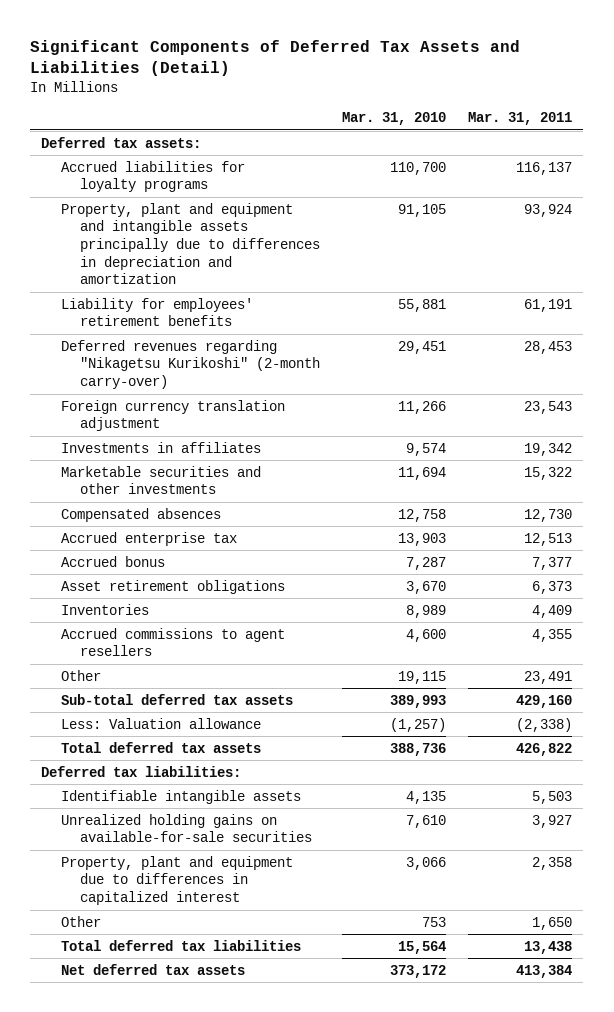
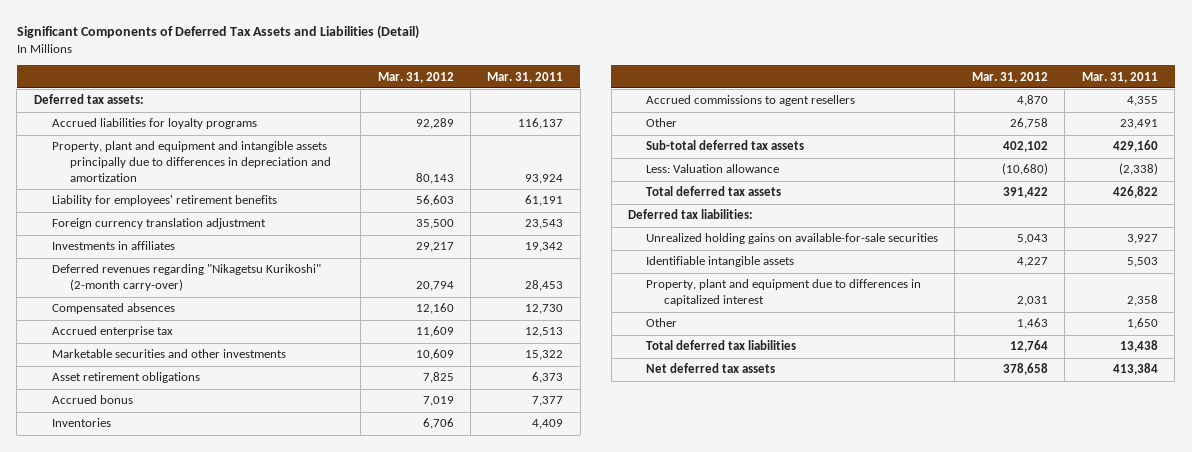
- | Mar. 31, 2010 | Mar. 31, 2011
+ | Mar. 31, 2012 | Mar. 31, 2011
moved down: Deferred revenues regarding "Nikagetsu Kurikoshi" (2-month carry-over) | 20,794 | 28,453
moved down: Marketable securities and other investments | 10,609 | 15,322
moved down: Accrued bonus | 7,019 | 7,377
moved down: Identifiable intangible assets | 4,227 | 5,503

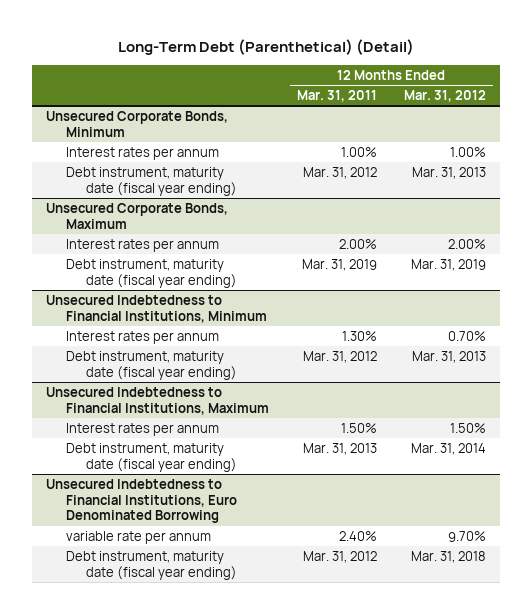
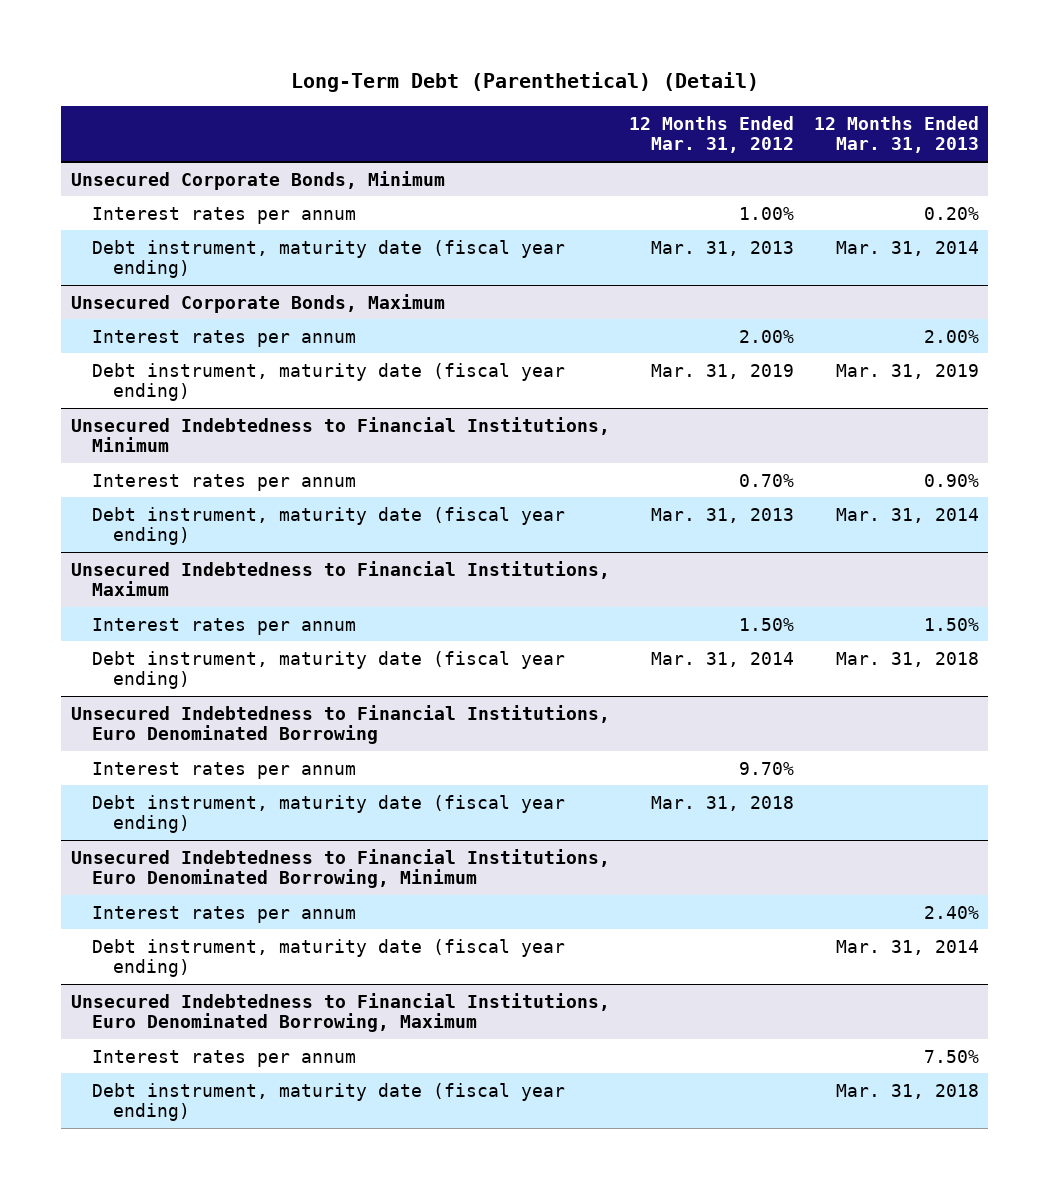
- | 12 Months Ended Mar. 31, 2011 | 12 Months Ended Mar. 31, 2012
+ | 12 Months Ended Mar. 31, 2012 | 12 Months Ended Mar. 31, 2013
@ Unsecured Indebtedness to Financial Institutions, Euro Denominated Borrowing
- variable rate per annum | 2.40% | 9.70%
+ Interest rates per annum | 9.70% |
+ Unsecured Indebtedness to Financial Institutions, Euro Denominated Borrowing, Minimum
+ Interest rates per annum | | 2.40%
+ Debt instrument, maturity date (fiscal year ending) | | Mar. 31, 2014
+ Unsecured Indebtedness to Financial Institutions, Euro Denominated Borrowing, Maximum
+ Interest rates per annum | | 7.50%
+ Debt instrument, maturity date (fiscal year ending) | | Mar. 31, 2018

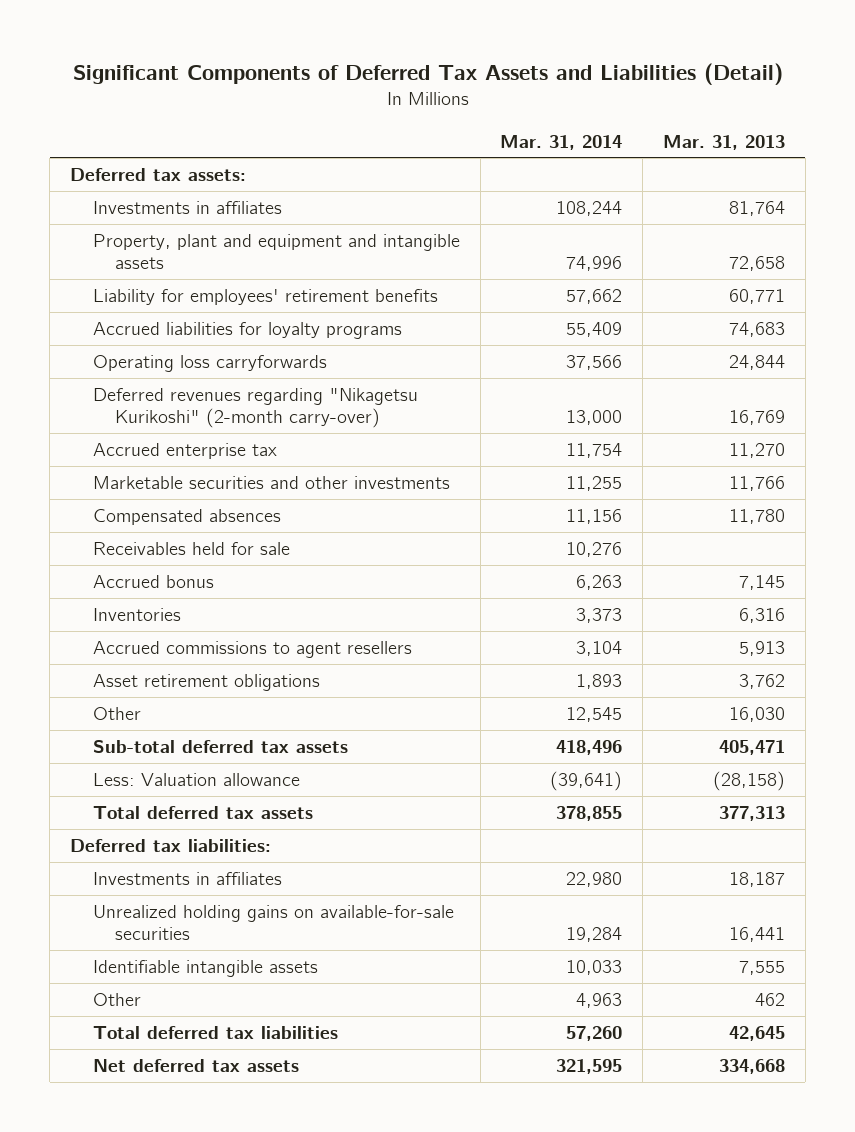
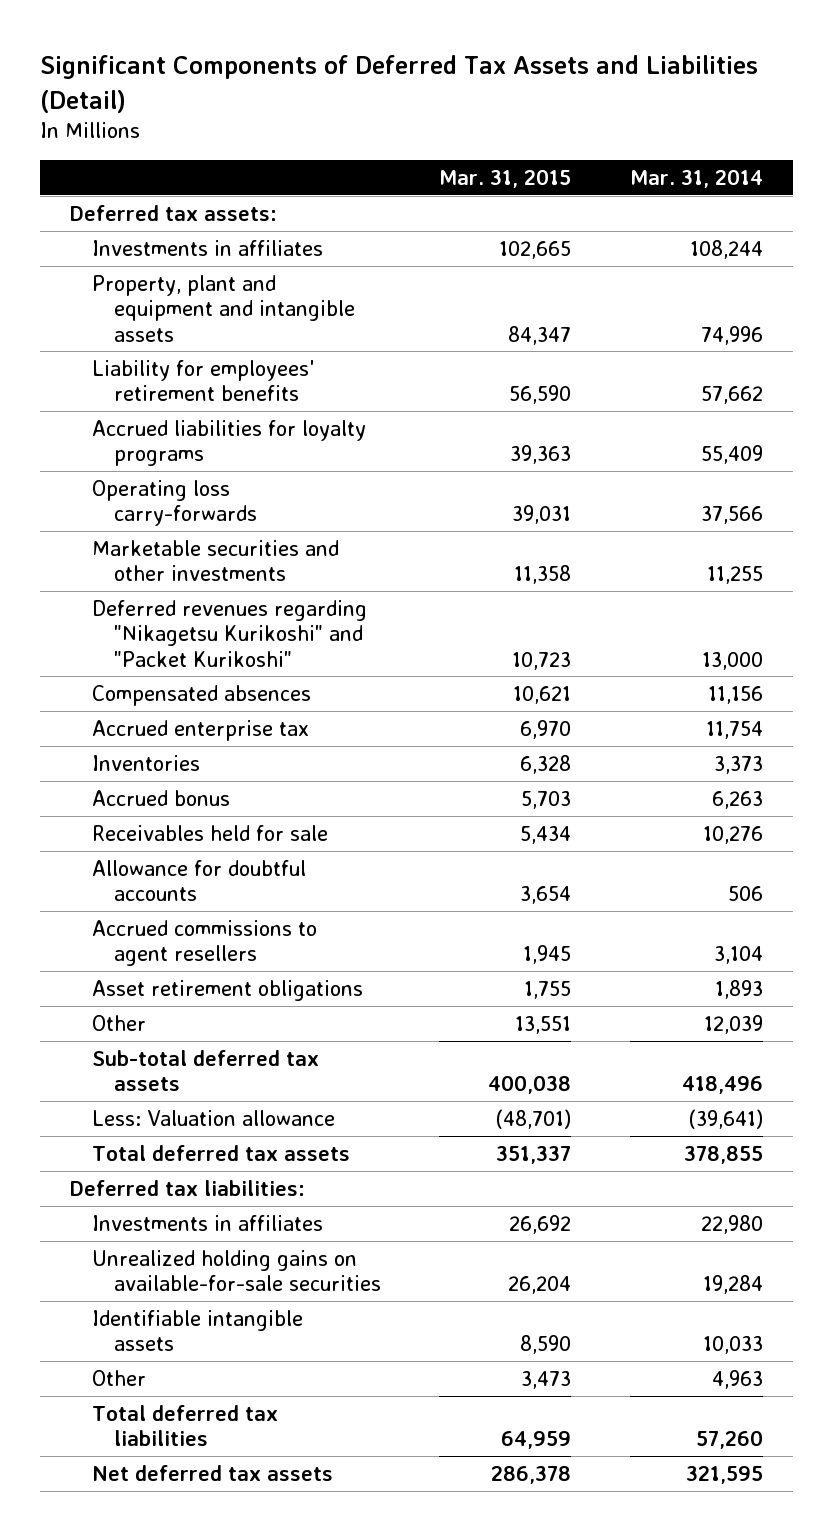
- | Mar. 31, 2014 | Mar. 31, 2013
+ | Mar. 31, 2015 | Mar. 31, 2014
- Operating loss carryforwards | 37,566 | 24,844
- Deferred revenues regarding "Nikagetsu Kurikoshi" (2-month carry-over) | 13,000 | 16,769
+ Operating loss carry-forwards | 39,031 | 37,566
+ Deferred revenues regarding "Nikagetsu Kurikoshi" and "Packet Kurikoshi" | 10,723 | 13,000
moved down: Accrued enterprise tax | 6,970 | 11,754
moved down: Accrued bonus | 5,703 | 6,263
moved down: Receivables held for sale | 5,434 | 10,276
+ Allowance for doubtful accounts | 3,654 | 506
- Other | 12,545 | 16,030
+ Other | 13,551 | 12,039

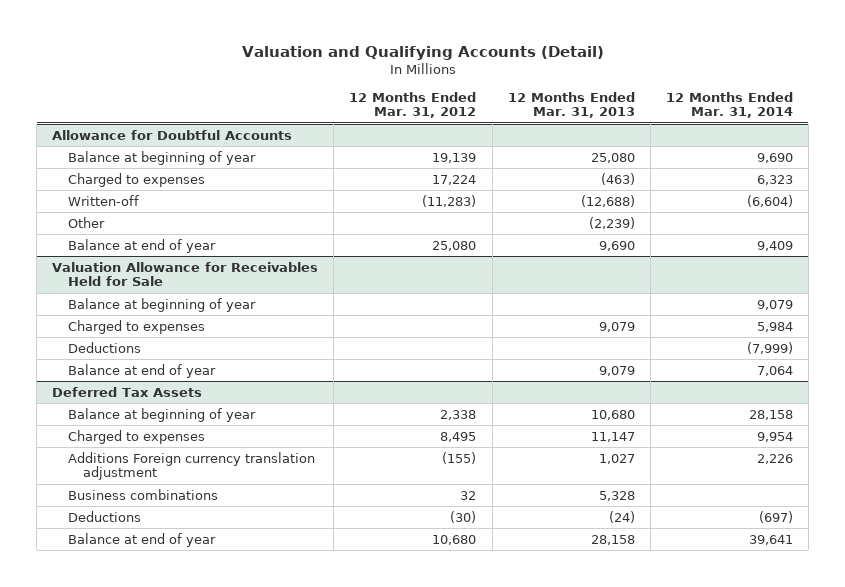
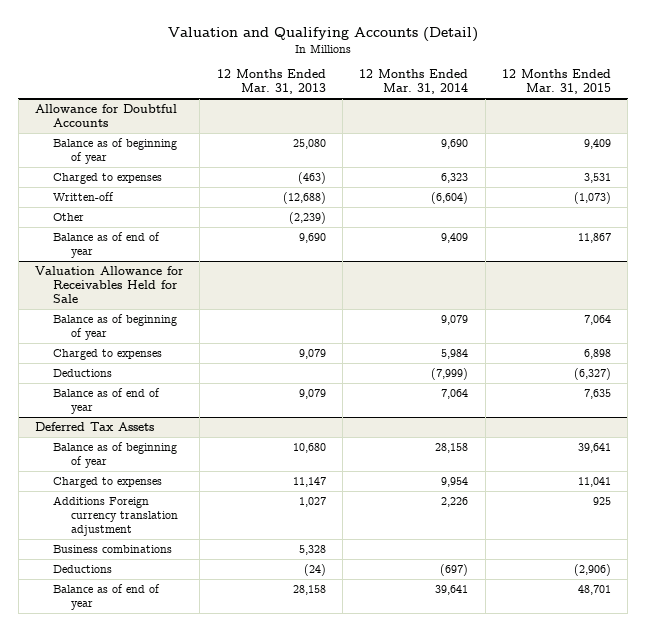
- | 12 Months Ended Mar. 31, 2012 | 12 Months Ended Mar. 31, 2013 | 12 Months Ended Mar. 31, 2014
+ | 12 Months Ended Mar. 31, 2013 | 12 Months Ended Mar. 31, 2014 | 12 Months Ended Mar. 31, 2015
@ Allowance for Doubtful Accounts
- Balance at beginning of year | 19,139 | 25,080 | 9,690
+ Balance as of beginning of year | 25,080 | 9,690 | 9,409
- Balance at end of year | 25,080 | 9,690 | 9,409
+ Balance as of end of year | 9,690 | 9,409 | 11,867
@ Valuation Allowance for Receivables Held for Sale
- Balance at beginning of year | | | 9,079
+ Balance as of beginning of year | | 9,079 | 7,064
- Balance at end of year | | 9,079 | 7,064
+ Balance as of end of year | 9,079 | 7,064 | 7,635
@ Deferred Tax Assets
- Balance at beginning of year | 2,338 | 10,680 | 28,158
+ Balance as of beginning of year | 10,680 | 28,158 | 39,641
- Balance at end of year | 10,680 | 28,158 | 39,641
+ Balance as of end of year | 28,158 | 39,641 | 48,701

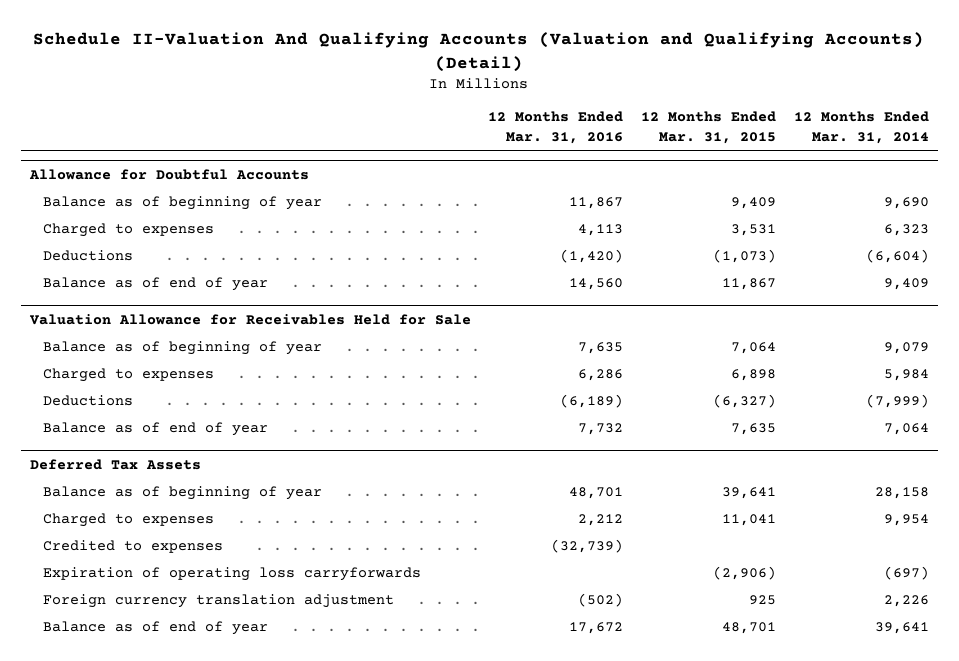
- Valuation and Qualifying Accounts (Detail)
+ Schedule II-Valuation And Qualifying Accounts (Valuation and Qualifying Accounts) (Detail)
- | 12 Months Ended Mar. 31, 2013 | 12 Months Ended Mar. 31, 2014 | 12 Months Ended Mar. 31, 2015
+ | 12 Months Ended Mar. 31, 2016 | 12 Months Ended Mar. 31, 2015 | 12 Months Ended Mar. 31, 2014
@ Allowance for Doubtful Accounts
- Written-off | (12,688) | (6,604) | (1,073)
- Other | (2,239) | |
+ Deductions | (1,420) | (1,073) | (6,604)
@ Deferred Tax Assets
- Additions Foreign currency translation adjustment | 1,027 | 2,226 | 925
- Business combinations | 5,328 | |
- Deductions | (24) | (697) | (2,906)
+ Credited to expenses | (32,739) | |
+ Expiration of operating loss carryforwards | | (2,906) | (697)
+ Foreign currency translation adjustment | (502) | 925 | 2,226

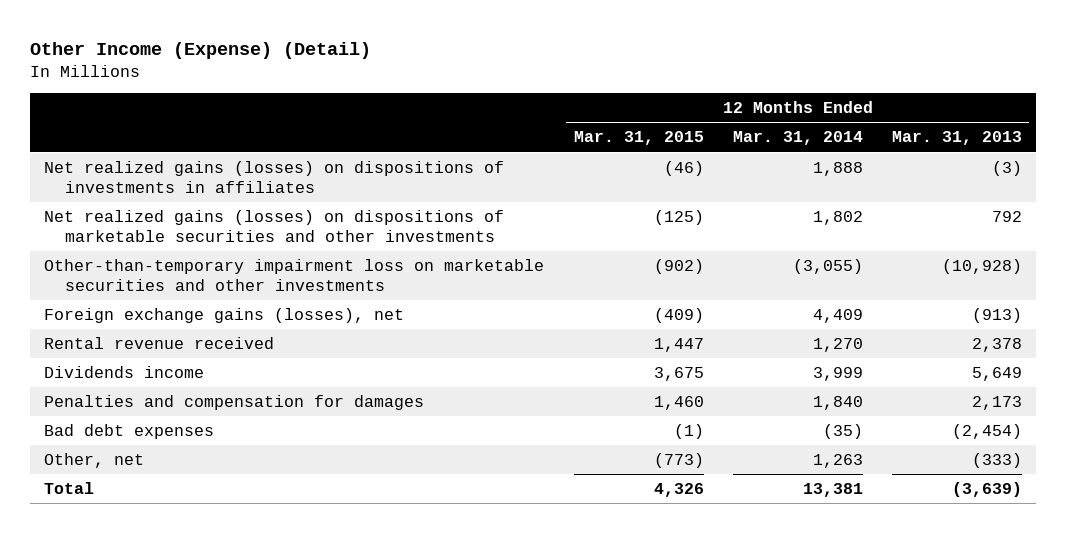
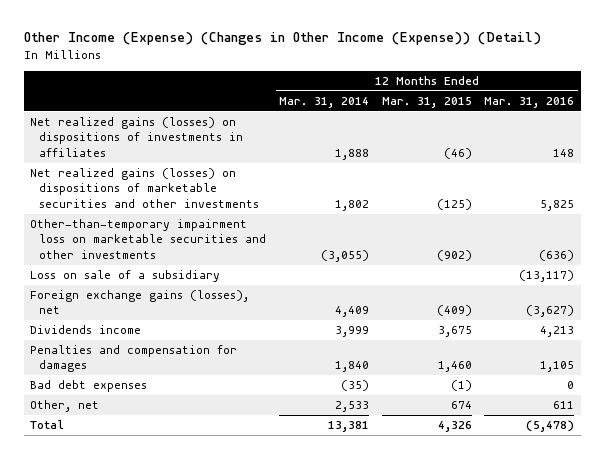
- Other Income (Expense) (Detail)
+ Other Income (Expense) (Changes in Other Income (Expense)) (Detail)
- | 12 Months Ended Mar. 31, 2015 | 12 Months Ended Mar. 31, 2014 | 12 Months Ended Mar. 31, 2013
+ | 12 Months Ended Mar. 31, 2014 | 12 Months Ended Mar. 31, 2015 | 12 Months Ended Mar. 31, 2016
+ Loss on sale of a subsidiary | | | (13,117)
- Rental revenue received | 1,447 | 1,270 | 2,378
- Other, net | (773) | 1,263 | (333)
+ Other, net | 2,533 | 674 | 611

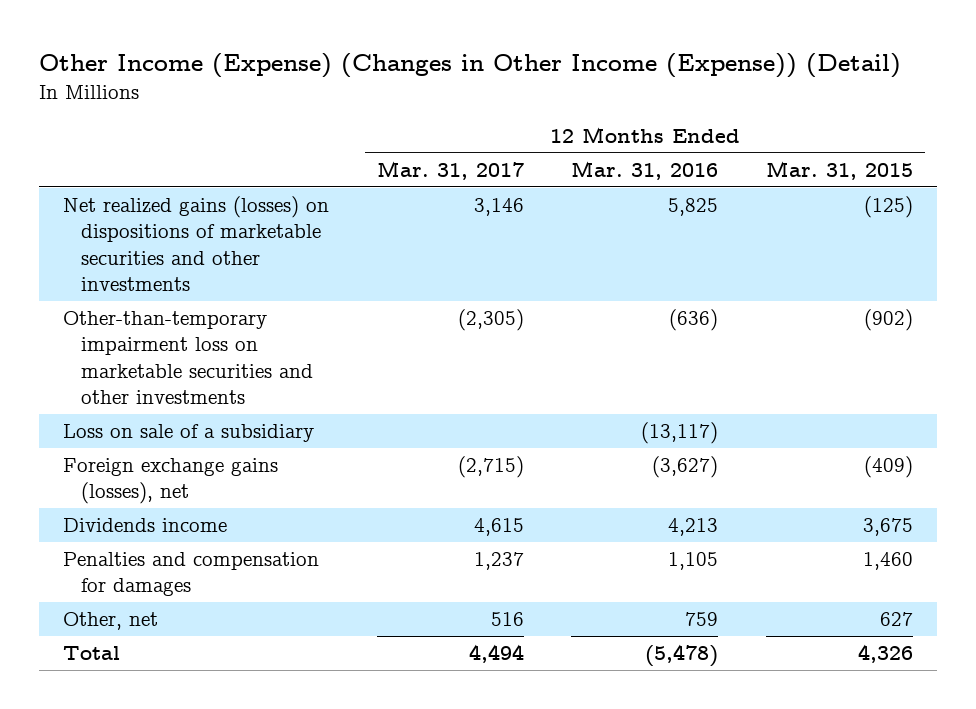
- | 12 Months Ended Mar. 31, 2014 | 12 Months Ended Mar. 31, 2015 | 12 Months Ended Mar. 31, 2016
+ | 12 Months Ended Mar. 31, 2017 | 12 Months Ended Mar. 31, 2016 | 12 Months Ended Mar. 31, 2015
- Net realized gains (losses) on dispositions of investments in affiliates | 1,888 | (46) | 148
- Bad debt expenses | (35) | (1) | 0
- Other, net | 2,533 | 674 | 611
+ Other, net | 516 | 759 | 627

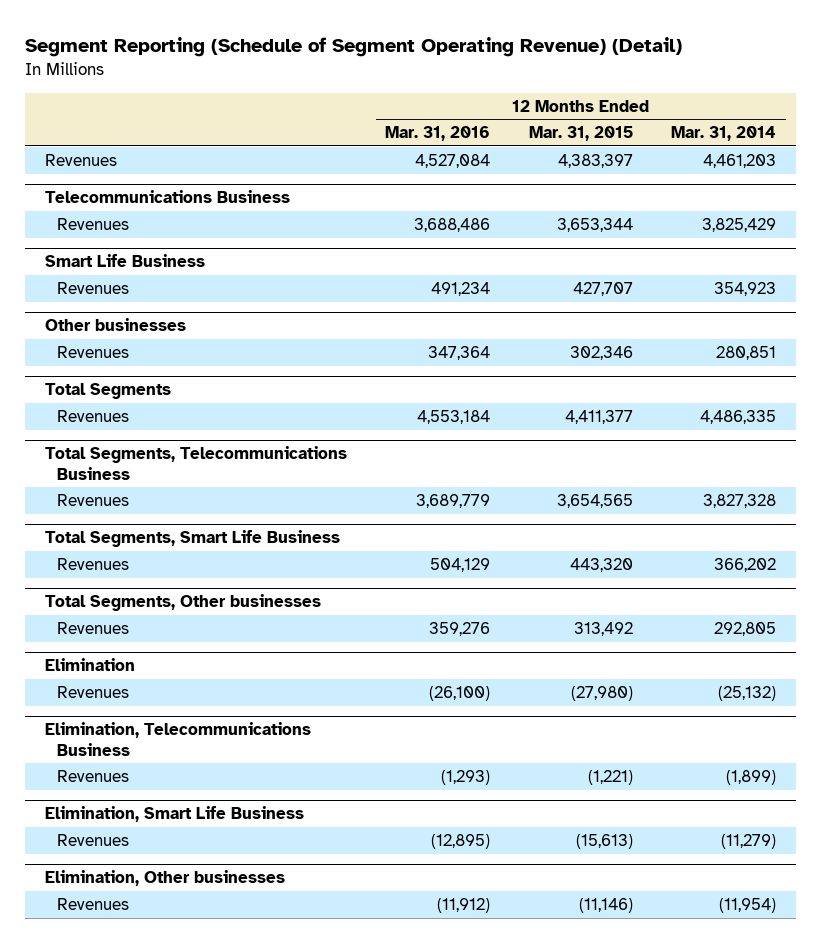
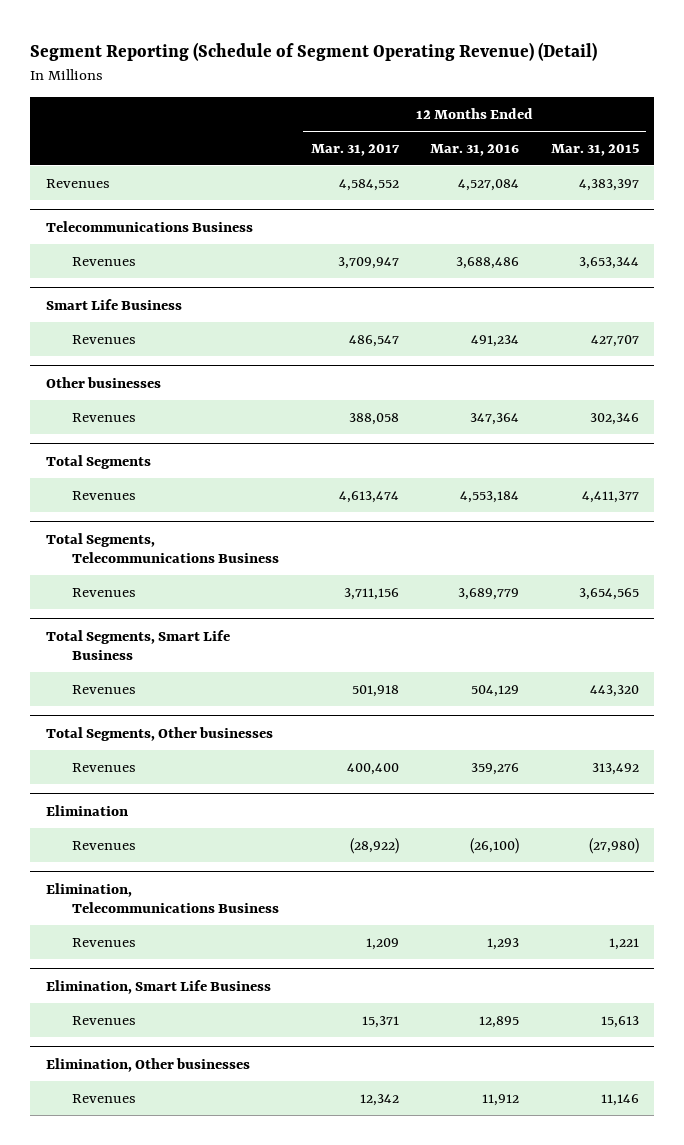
- | 12 Months Ended Mar. 31, 2016 | 12 Months Ended Mar. 31, 2015 | 12 Months Ended Mar. 31, 2014
+ | 12 Months Ended Mar. 31, 2017 | 12 Months Ended Mar. 31, 2016 | 12 Months Ended Mar. 31, 2015
@ Elimination, Telecommunications Business
- Revenues | (1,293) | (1,221) | (1,899)
+ Revenues | 1,209 | 1,293 | 1,221
@ Elimination, Smart Life Business
- Revenues | (12,895) | (15,613) | (11,279)
+ Revenues | 15,371 | 12,895 | 15,613
@ Elimination, Other businesses
- Revenues | (11,912) | (11,146) | (11,954)
+ Revenues | 12,342 | 11,912 | 11,146

